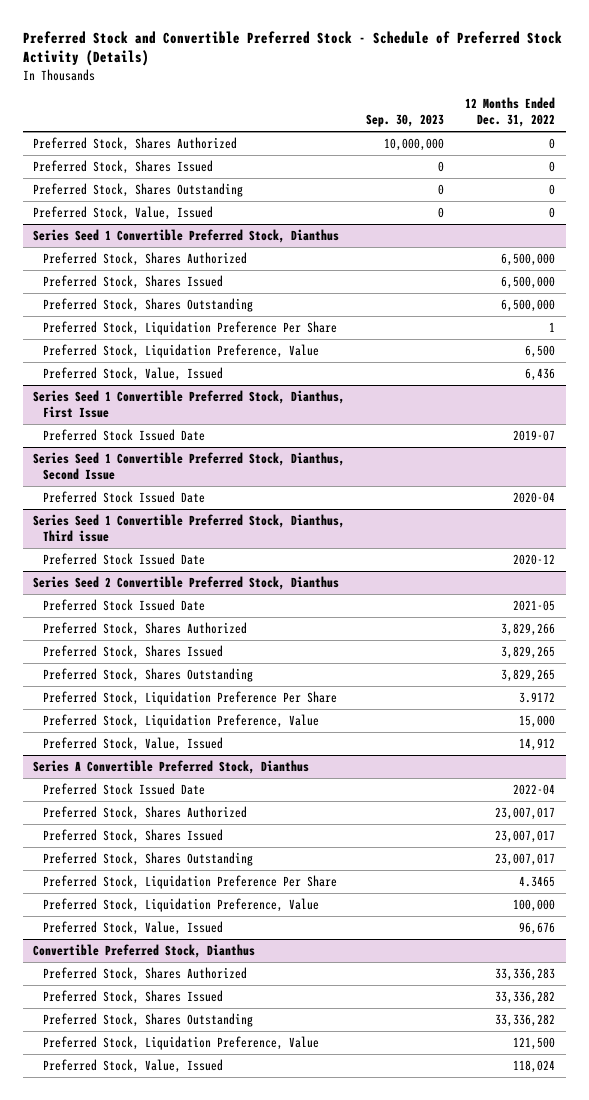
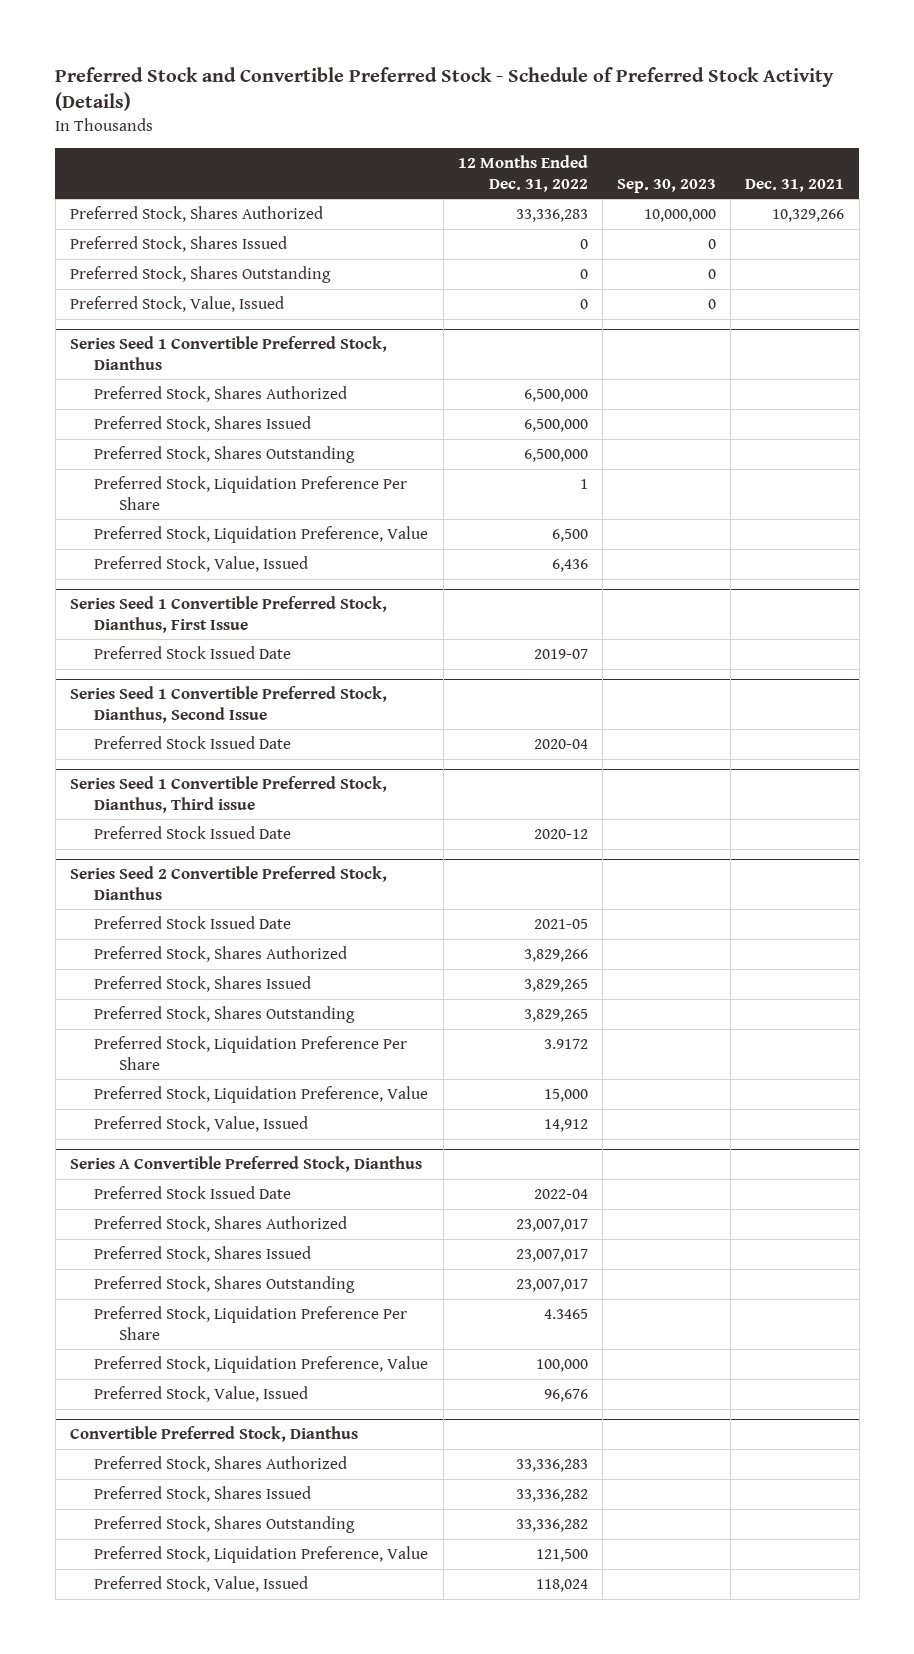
- | Sep. 30, 2023 | 12 Months Ended Dec. 31, 2022
+ | 12 Months Ended Dec. 31, 2022 | Sep. 30, 2023 | Dec. 31, 2021
- Preferred Stock, Shares Authorized | 10,000,000 | 0
+ Preferred Stock, Shares Authorized | 33,336,283 | 10,000,000 | 10,329,266

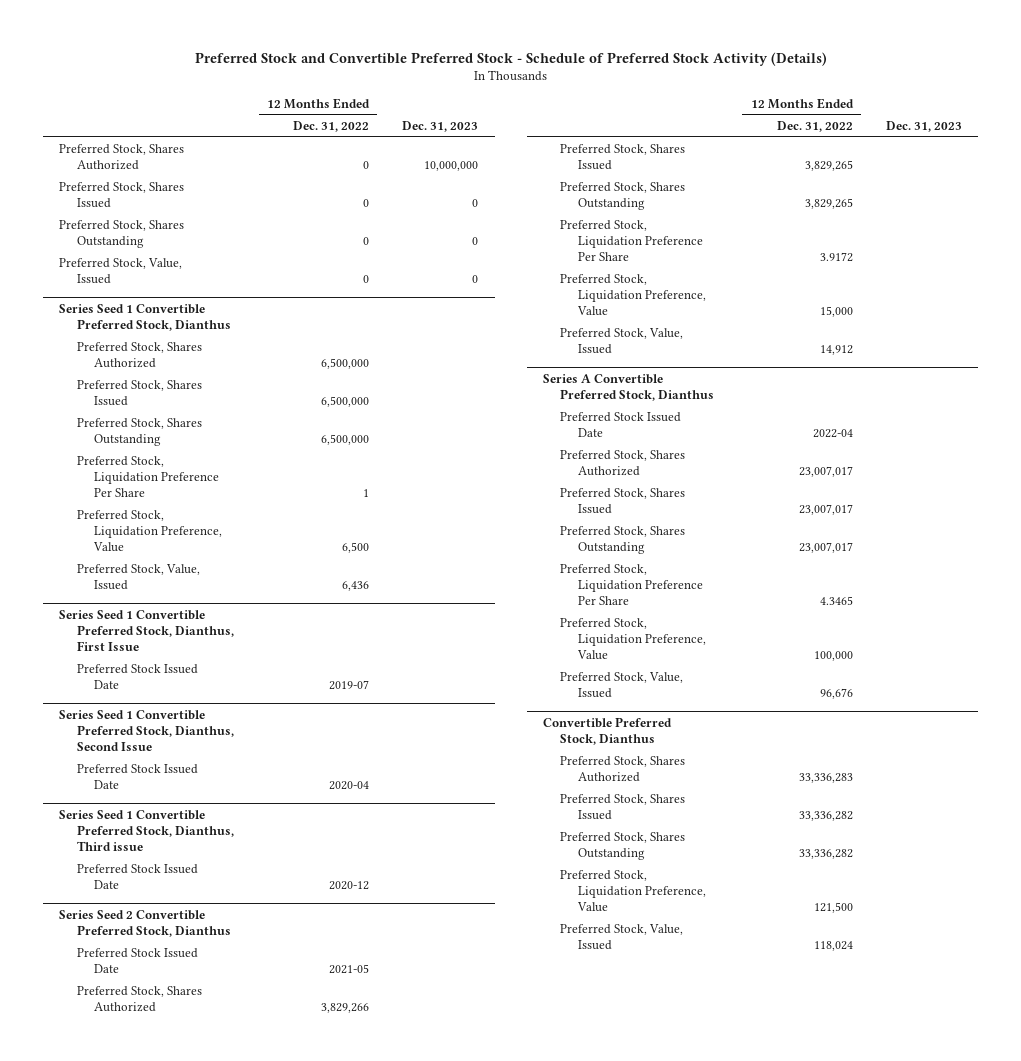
- | 12 Months Ended Dec. 31, 2022 | Sep. 30, 2023 | Dec. 31, 2021
+ | 12 Months Ended Dec. 31, 2022 | Dec. 31, 2023
- Preferred Stock, Shares Authorized | 33,336,283 | 10,000,000 | 10,329,266
+ Preferred Stock, Shares Authorized | 0 | 10,000,000

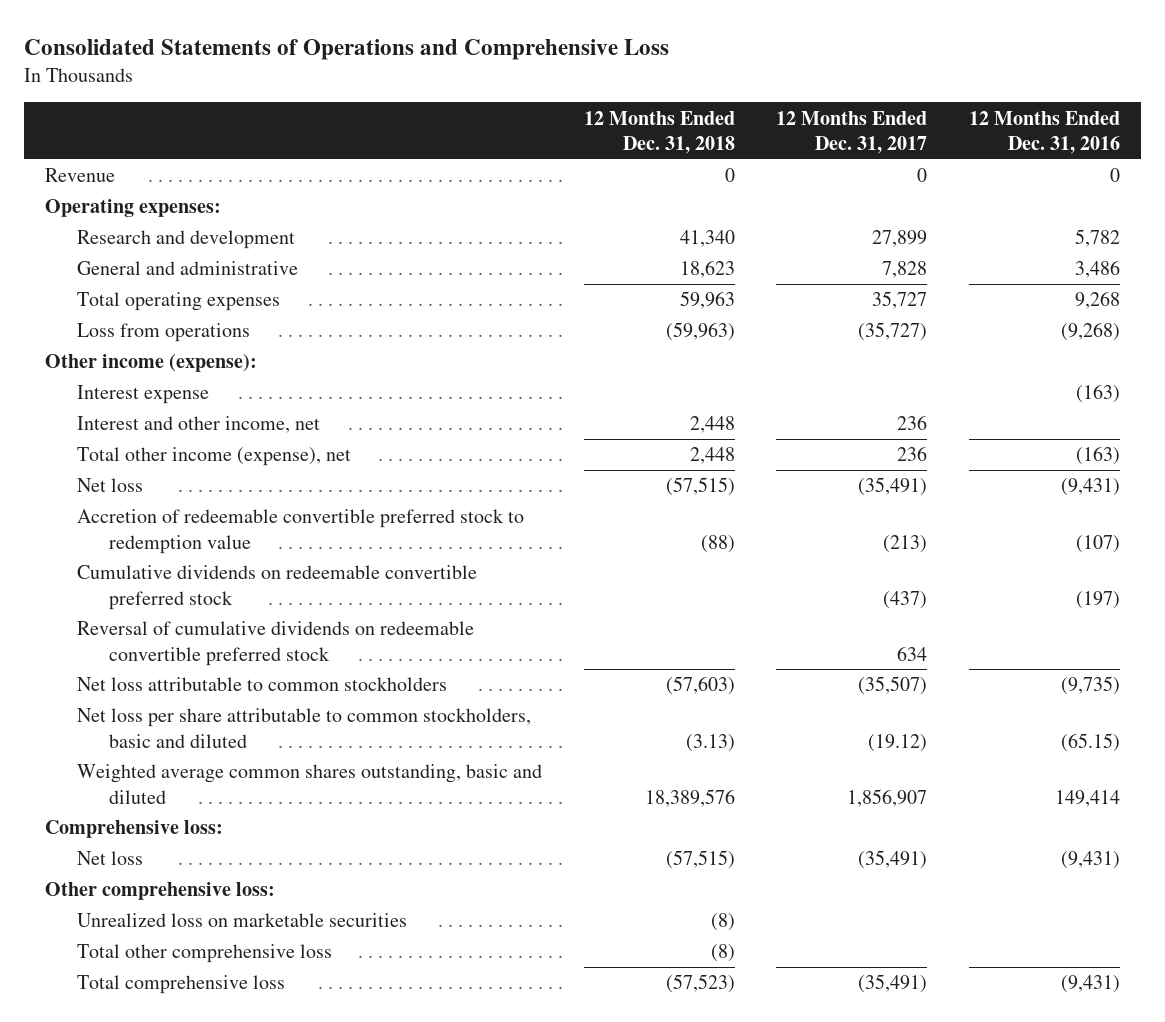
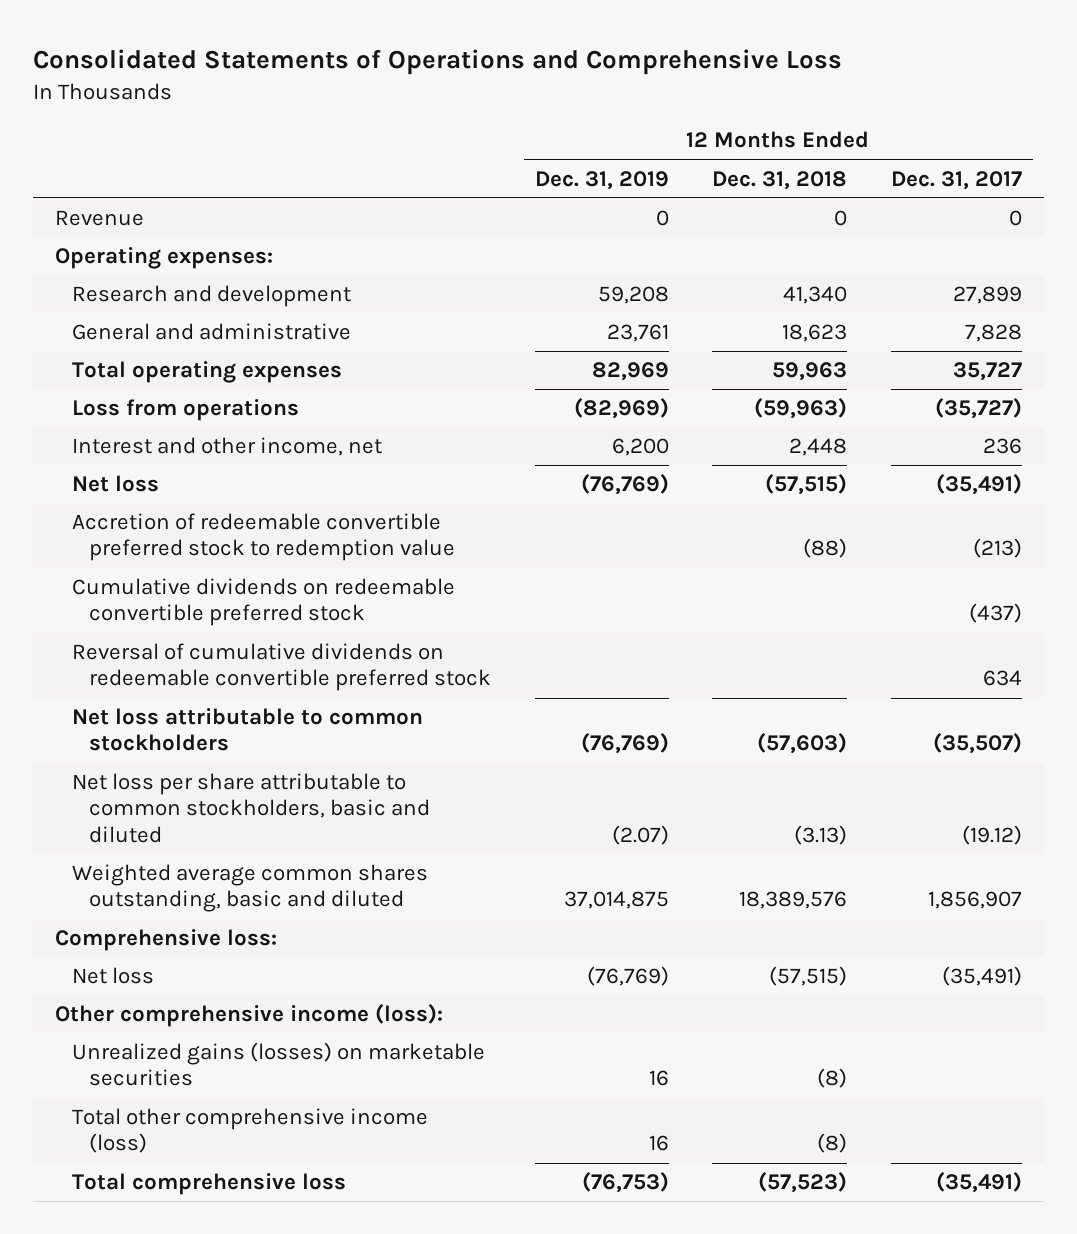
- | 12 Months Ended Dec. 31, 2018 | 12 Months Ended Dec. 31, 2017 | 12 Months Ended Dec. 31, 2016
+ | 12 Months Ended Dec. 31, 2019 | 12 Months Ended Dec. 31, 2018 | 12 Months Ended Dec. 31, 2017
- Other income (expense):
- Interest expense | | | (163)
- Total other income (expense), net | 2,448 | 236 | (163)
- Other comprehensive loss:
- Unrealized loss on marketable securities | (8) | |
- Total other comprehensive loss | (8) | |
+ Other comprehensive income (loss):
+ Unrealized gains (losses) on marketable securities | 16 | (8) |
+ Total other comprehensive income (loss) | 16 | (8) |

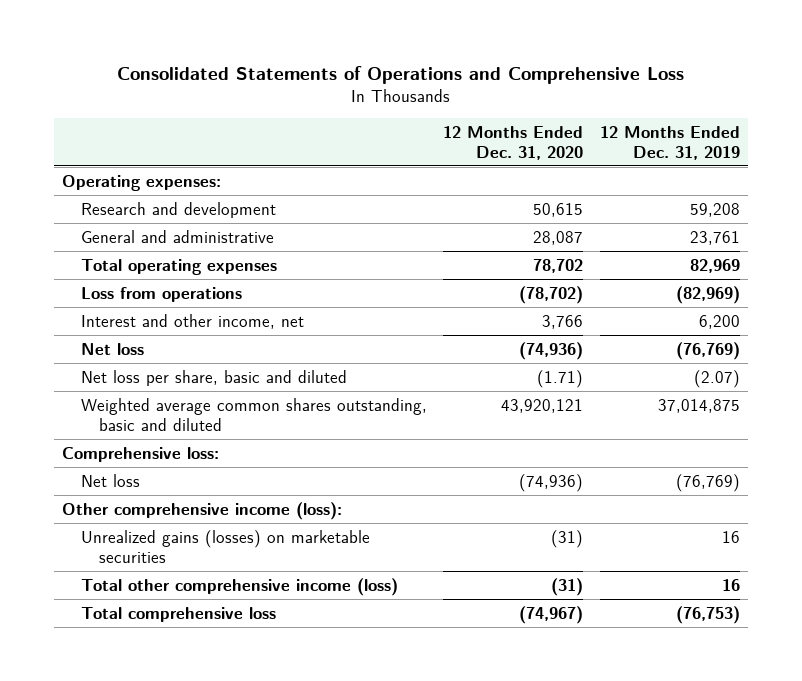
- | 12 Months Ended Dec. 31, 2019 | 12 Months Ended Dec. 31, 2018 | 12 Months Ended Dec. 31, 2017
+ | 12 Months Ended Dec. 31, 2020 | 12 Months Ended Dec. 31, 2019
- Revenue | 0 | 0 | 0
- Accretion of redeemable convertible preferred stock to redemption value | | (88) | (213)
- Cumulative dividends on redeemable convertible preferred stock | | | (437)
- Reversal of cumulative dividends on redeemable convertible preferred stock | | | 634
- Net loss attributable to common stockholders | (76,769) | (57,603) | (35,507)
- Net loss per share attributable to common stockholders, basic and diluted | (2.07) | (3.13) | (19.12)
+ Net loss per share, basic and diluted | (1.71) | (2.07)

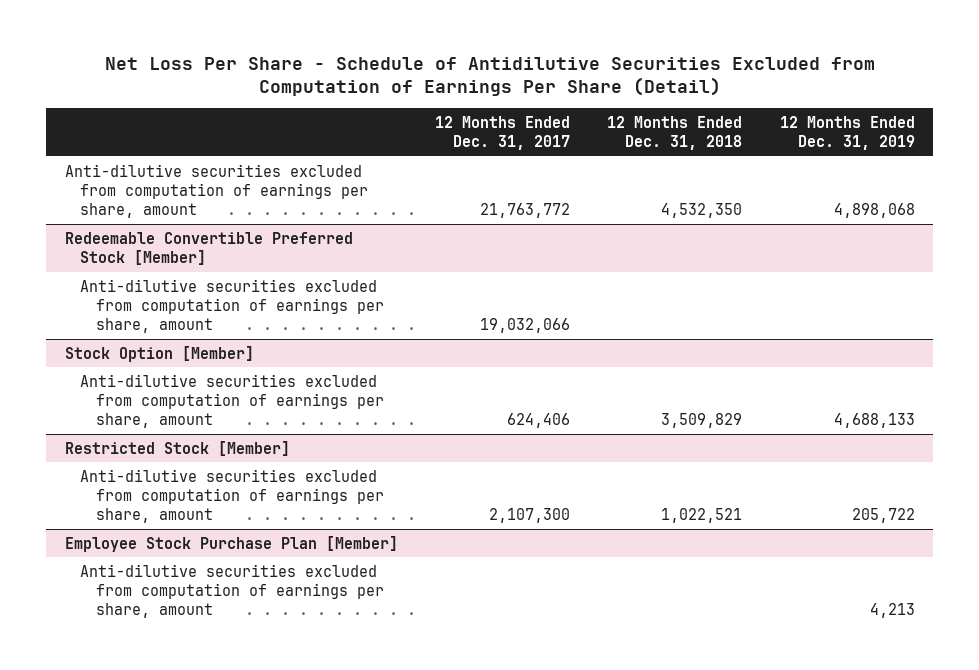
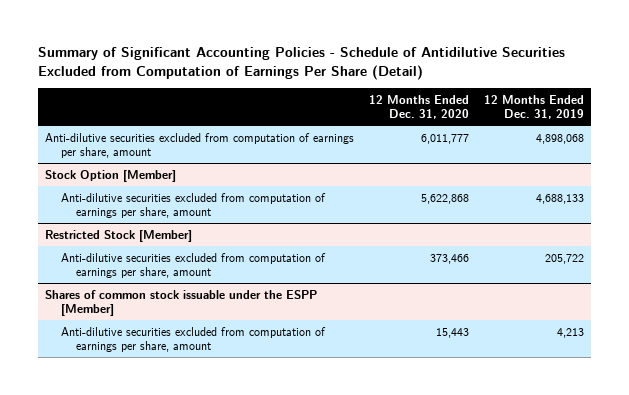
- Net Loss Per Share - Schedule of Antidilutive Securities Excluded from Computation of Earnings Per Share (Detail)
+ Summary of Significant Accounting Policies - Schedule of Antidilutive Securities Excluded from Computation of Earnings Per Share (Detail)
- | 12 Months Ended Dec. 31, 2017 | 12 Months Ended Dec. 31, 2018 | 12 Months Ended Dec. 31, 2019
+ | 12 Months Ended Dec. 31, 2020 | 12 Months Ended Dec. 31, 2019
- Redeemable Convertible Preferred Stock [Member]
- Anti-dilutive securities excluded from computation of earnings per share, amount | 19,032,066 | |
- Employee Stock Purchase Plan [Member]
+ Shares of common stock issuable under the ESPP [Member]

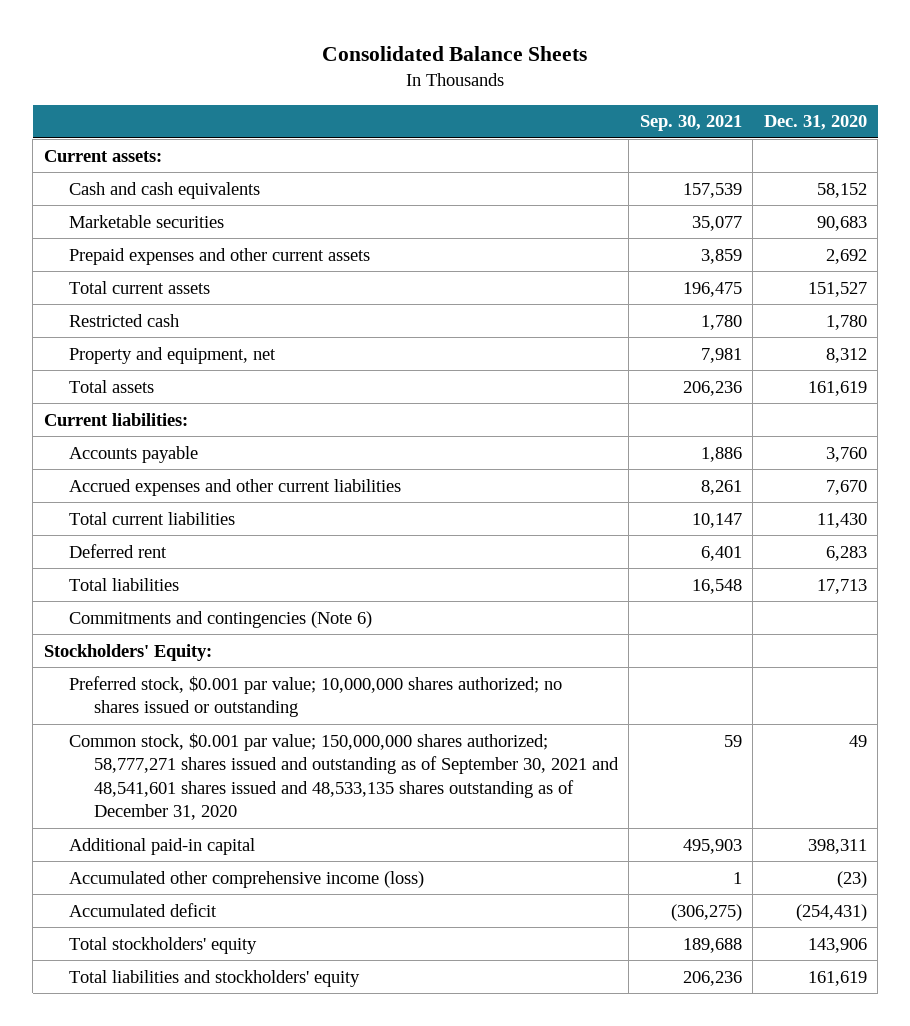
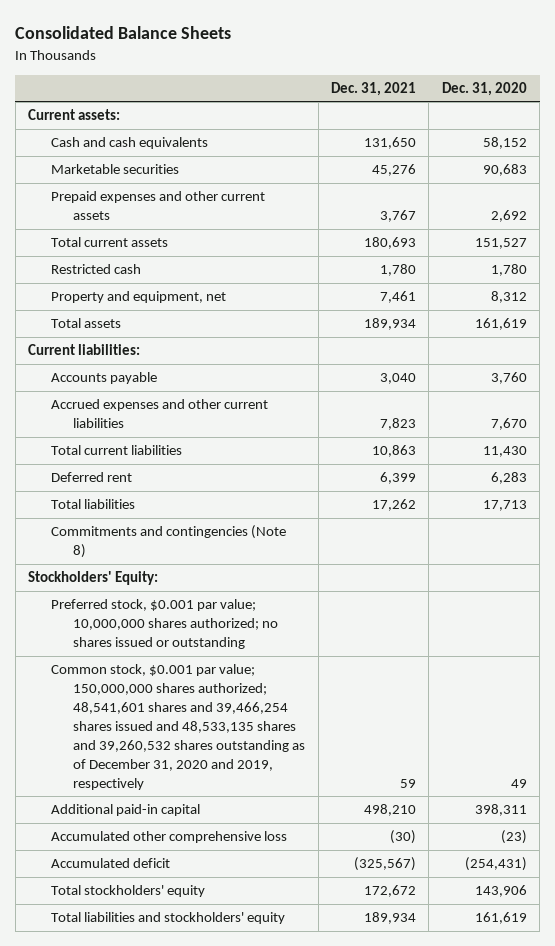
- | Sep. 30, 2021 | Dec. 31, 2020
+ | Dec. 31, 2021 | Dec. 31, 2020
- Commitments and contingencies (Note 6)
+ Commitments and contingencies (Note 8)
- Common stock, $0.001 par value; 150,000,000 shares authorized; 58,777,271 shares issued and outstanding as of September 30, 2021 and 48,541,601 shares issued and 48,533,135 shares outstanding as of December 31, 2020 | 59 | 49
+ Common stock, $0.001 par value; 150,000,000 shares authorized; 48,541,601 shares and 39,466,254 shares issued and 48,533,135 shares and 39,260,532 shares outstanding as of December 31, 2020 and 2019, respectively | 59 | 49
- Accumulated other comprehensive income (loss) | 1 | (23)
+ Accumulated other comprehensive loss | (30) | (23)

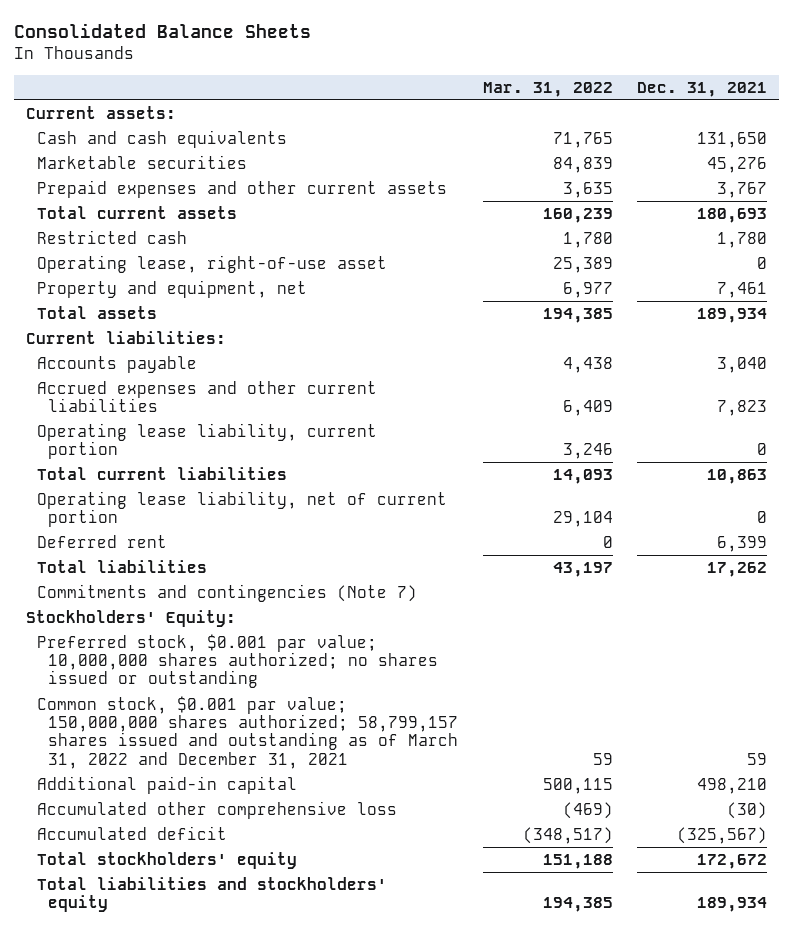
- | Dec. 31, 2021 | Dec. 31, 2020
+ | Mar. 31, 2022 | Dec. 31, 2021
+ Operating lease, right-of-use asset | 25,389 | 0
+ Operating lease liability, current portion | 3,246 | 0
+ Operating lease liability, net of current portion | 29,104 | 0
- Commitments and contingencies (Note 8)
+ Commitments and contingencies (Note 7)
- Common stock, $0.001 par value; 150,000,000 shares authorized; 48,541,601 shares and 39,466,254 shares issued and 48,533,135 shares and 39,260,532 shares outstanding as of December 31, 2020 and 2019, respectively | 59 | 49
+ Common stock, $0.001 par value; 150,000,000 shares authorized; 58,799,157 shares issued and outstanding as of March 31, 2022 and December 31, 2021 | 59 | 59

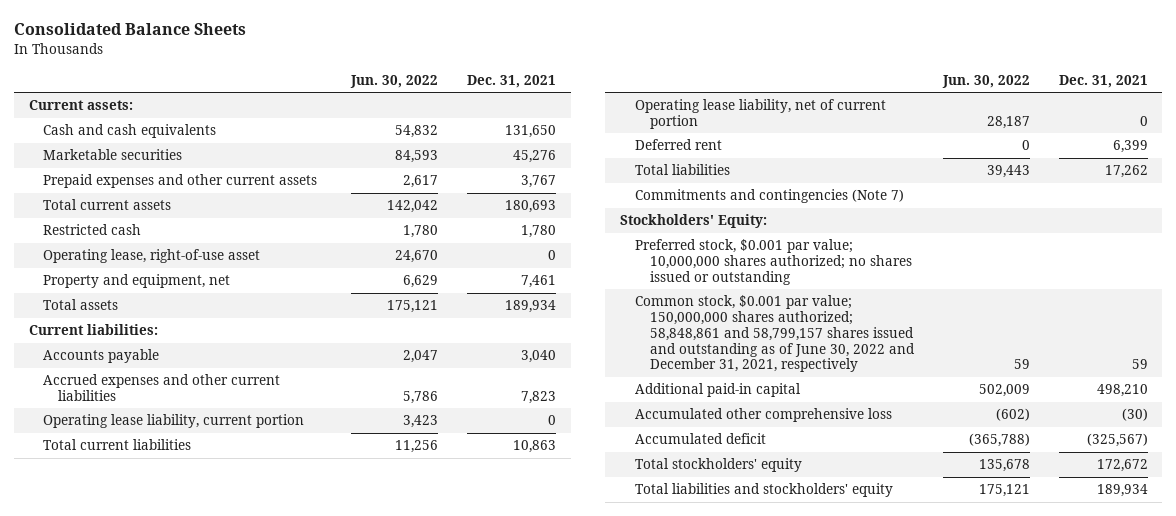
- | Mar. 31, 2022 | Dec. 31, 2021
+ | Jun. 30, 2022 | Dec. 31, 2021
- Common stock, $0.001 par value; 150,000,000 shares authorized; 58,799,157 shares issued and outstanding as of March 31, 2022 and December 31, 2021 | 59 | 59
+ Common stock, $0.001 par value; 150,000,000 shares authorized; 58,848,861 and 58,799,157 shares issued and outstanding as of June 30, 2022 and December 31, 2021, respectively | 59 | 59

